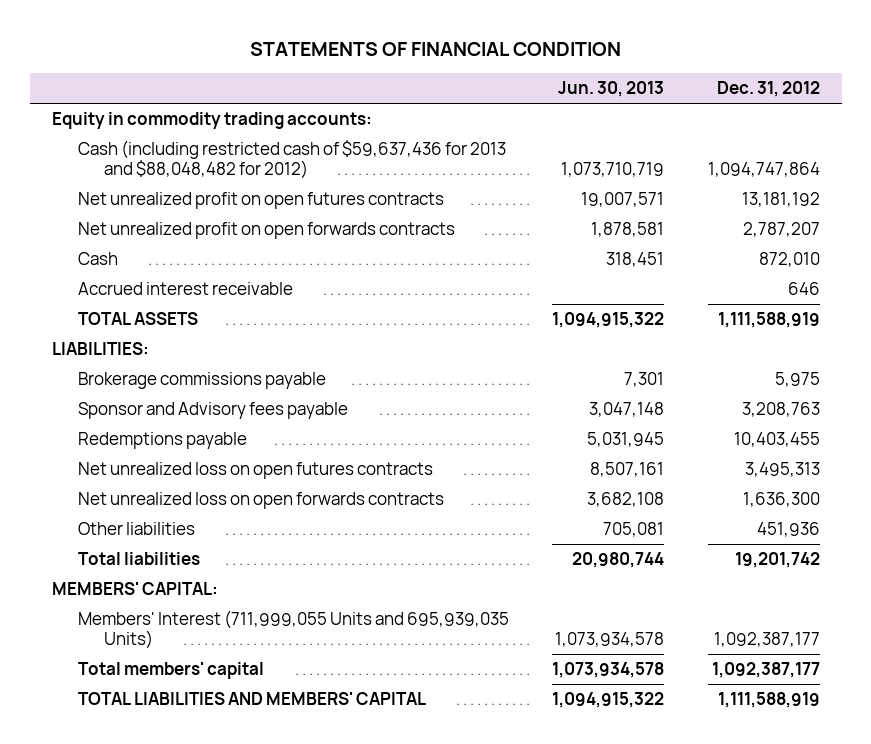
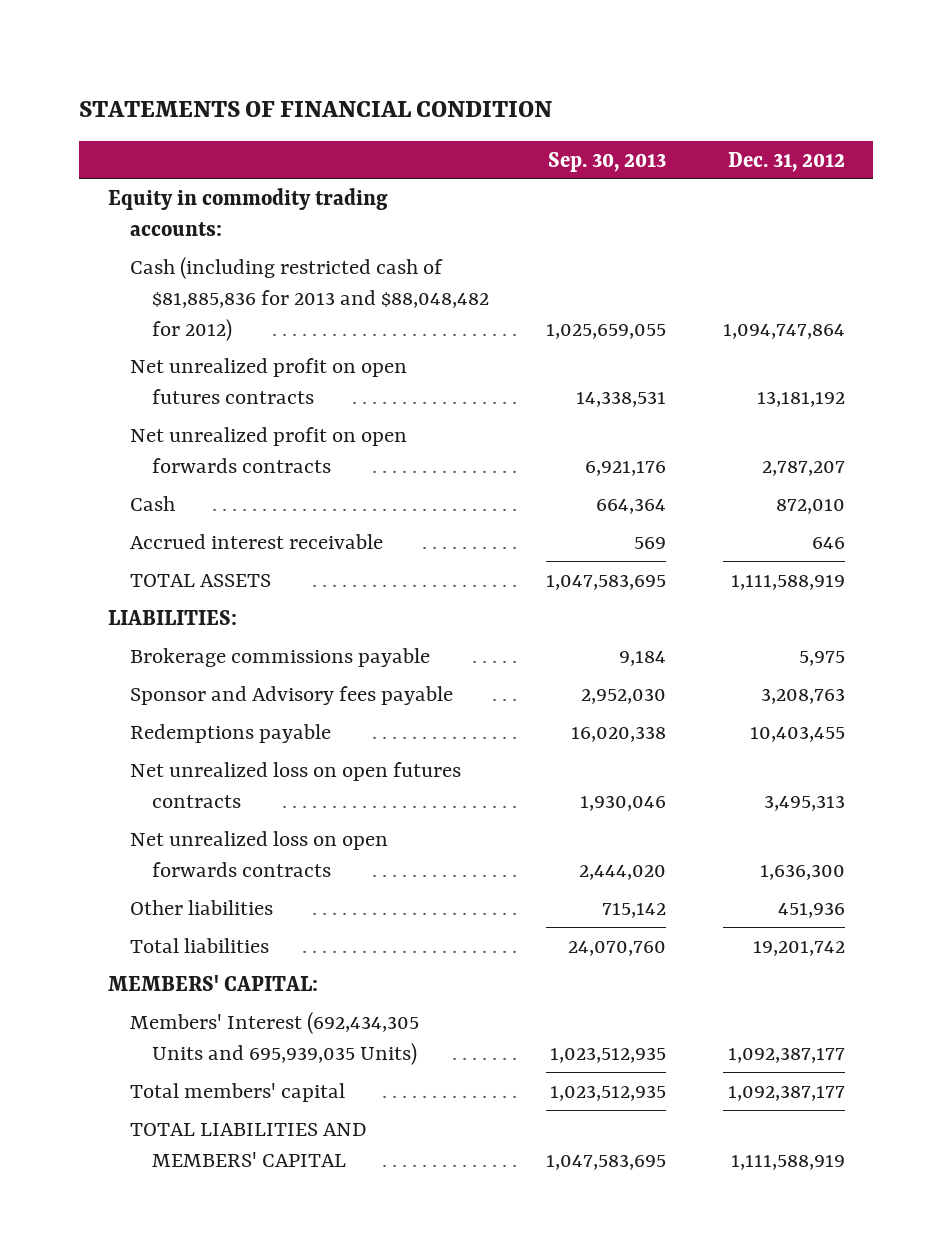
- | Jun. 30, 2013 | Dec. 31, 2012
+ | Sep. 30, 2013 | Dec. 31, 2012
- Cash (including restricted cash of $59,637,436 for 2013 and $88,048,482 for 2012) | 1,073,710,719 | 1,094,747,864
+ Cash (including restricted cash of $81,885,836 for 2013 and $88,048,482 for 2012) | 1,025,659,055 | 1,094,747,864
- Members' Interest (711,999,055 Units and 695,939,035 Units) | 1,073,934,578 | 1,092,387,177
+ Members' Interest (692,434,305 Units and 695,939,035 Units) | 1,023,512,935 | 1,092,387,177

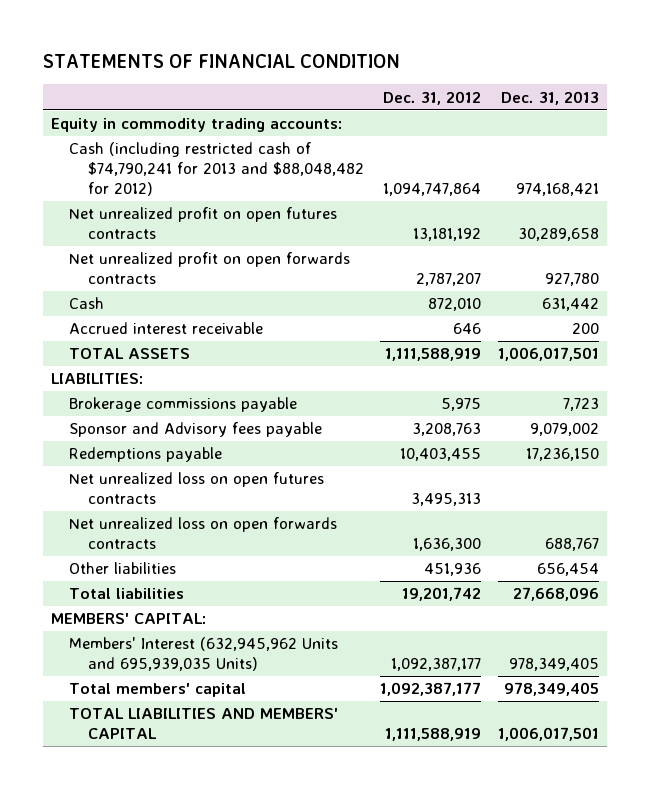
- | Sep. 30, 2013 | Dec. 31, 2012
+ | Dec. 31, 2012 | Dec. 31, 2013
- Cash (including restricted cash of $81,885,836 for 2013 and $88,048,482 for 2012) | 1,025,659,055 | 1,094,747,864
+ Cash (including restricted cash of $74,790,241 for 2013 and $88,048,482 for 2012) | 1,094,747,864 | 974,168,421
- Members' Interest (692,434,305 Units and 695,939,035 Units) | 1,023,512,935 | 1,092,387,177
+ Members' Interest (632,945,962 Units and 695,939,035 Units) | 1,092,387,177 | 978,349,405

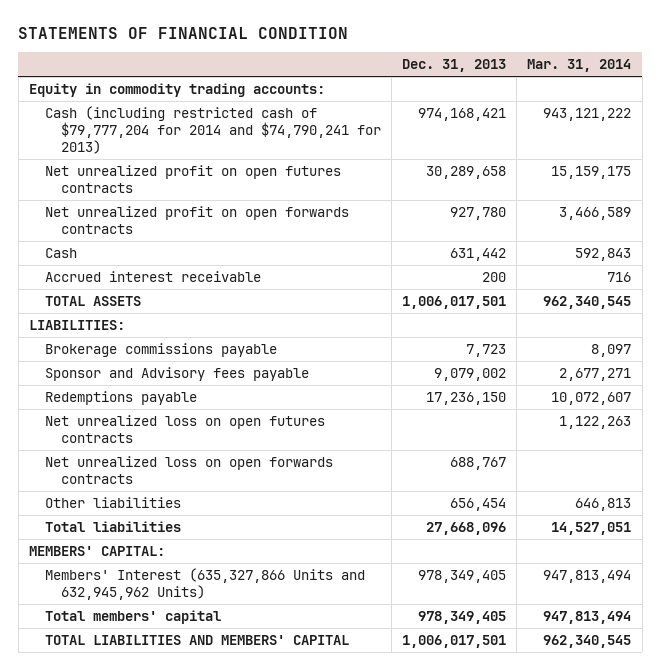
- | Dec. 31, 2012 | Dec. 31, 2013
+ | Dec. 31, 2013 | Mar. 31, 2014
- Cash (including restricted cash of $74,790,241 for 2013 and $88,048,482 for 2012) | 1,094,747,864 | 974,168,421
+ Cash (including restricted cash of $79,777,204 for 2014 and $74,790,241 for 2013) | 974,168,421 | 943,121,222
- Members' Interest (632,945,962 Units and 695,939,035 Units) | 1,092,387,177 | 978,349,405
+ Members' Interest (635,327,866 Units and 632,945,962 Units) | 978,349,405 | 947,813,494

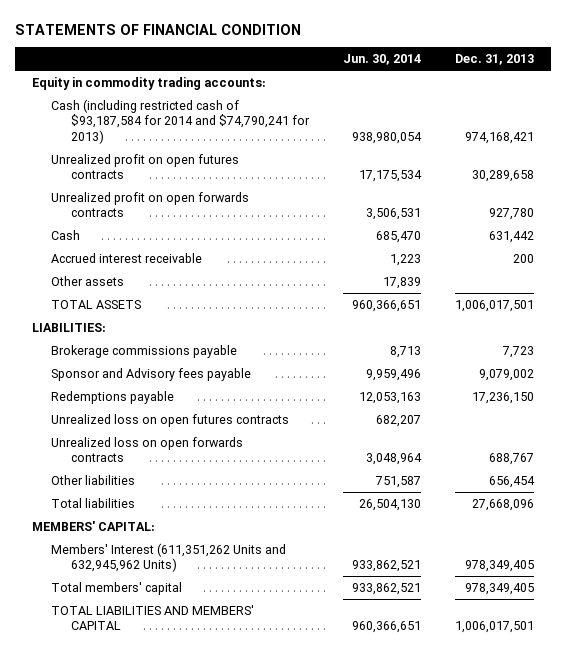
- | Dec. 31, 2013 | Mar. 31, 2014
+ | Jun. 30, 2014 | Dec. 31, 2013
- Cash (including restricted cash of $79,777,204 for 2014 and $74,790,241 for 2013) | 974,168,421 | 943,121,222
- Net unrealized profit on open futures contracts | 30,289,658 | 15,159,175
- Net unrealized profit on open forwards contracts | 927,780 | 3,466,589
+ Cash (including restricted cash of $93,187,584 for 2014 and $74,790,241 for 2013) | 938,980,054 | 974,168,421
+ Unrealized profit on open futures contracts | 17,175,534 | 30,289,658
+ Unrealized profit on open forwards contracts | 3,506,531 | 927,780
+ Other assets | 17,839 |
- Net unrealized loss on open futures contracts | | 1,122,263
- Net unrealized loss on open forwards contracts | 688,767 |
+ Unrealized loss on open futures contracts | 682,207 |
+ Unrealized loss on open forwards contracts | 3,048,964 | 688,767
- Members' Interest (635,327,866 Units and 632,945,962 Units) | 978,349,405 | 947,813,494
+ Members' Interest (611,351,262 Units and 632,945,962 Units) | 933,862,521 | 978,349,405

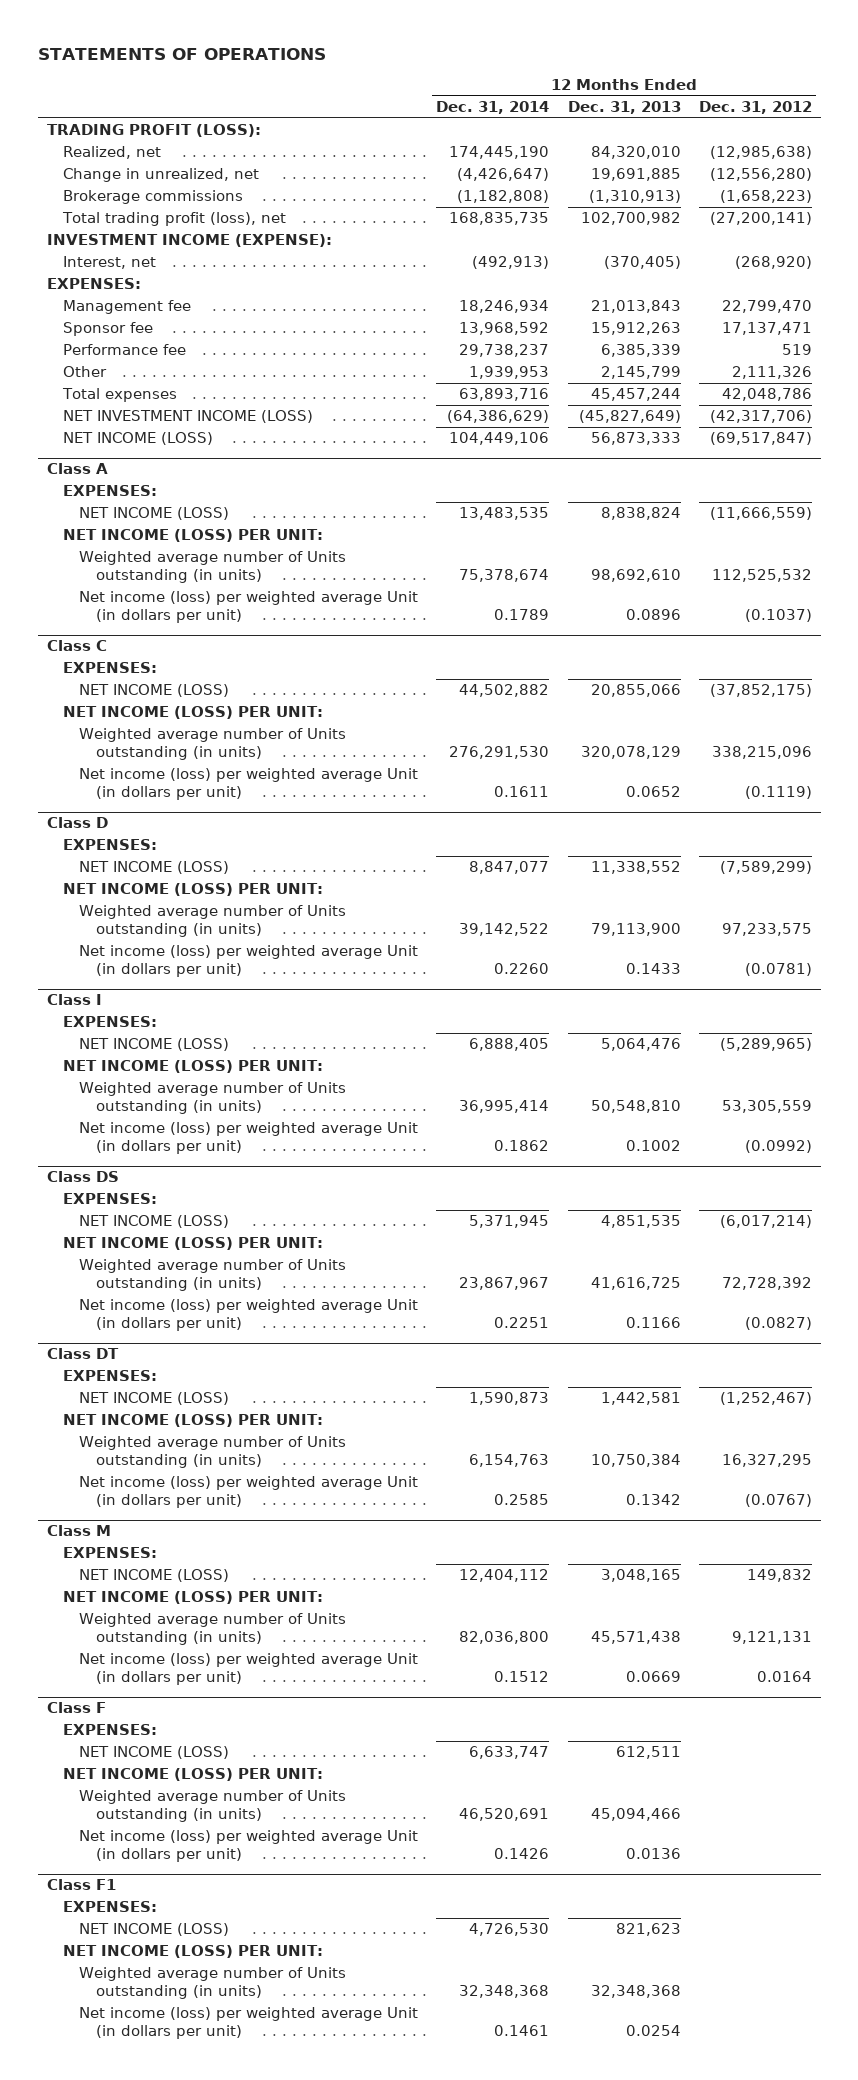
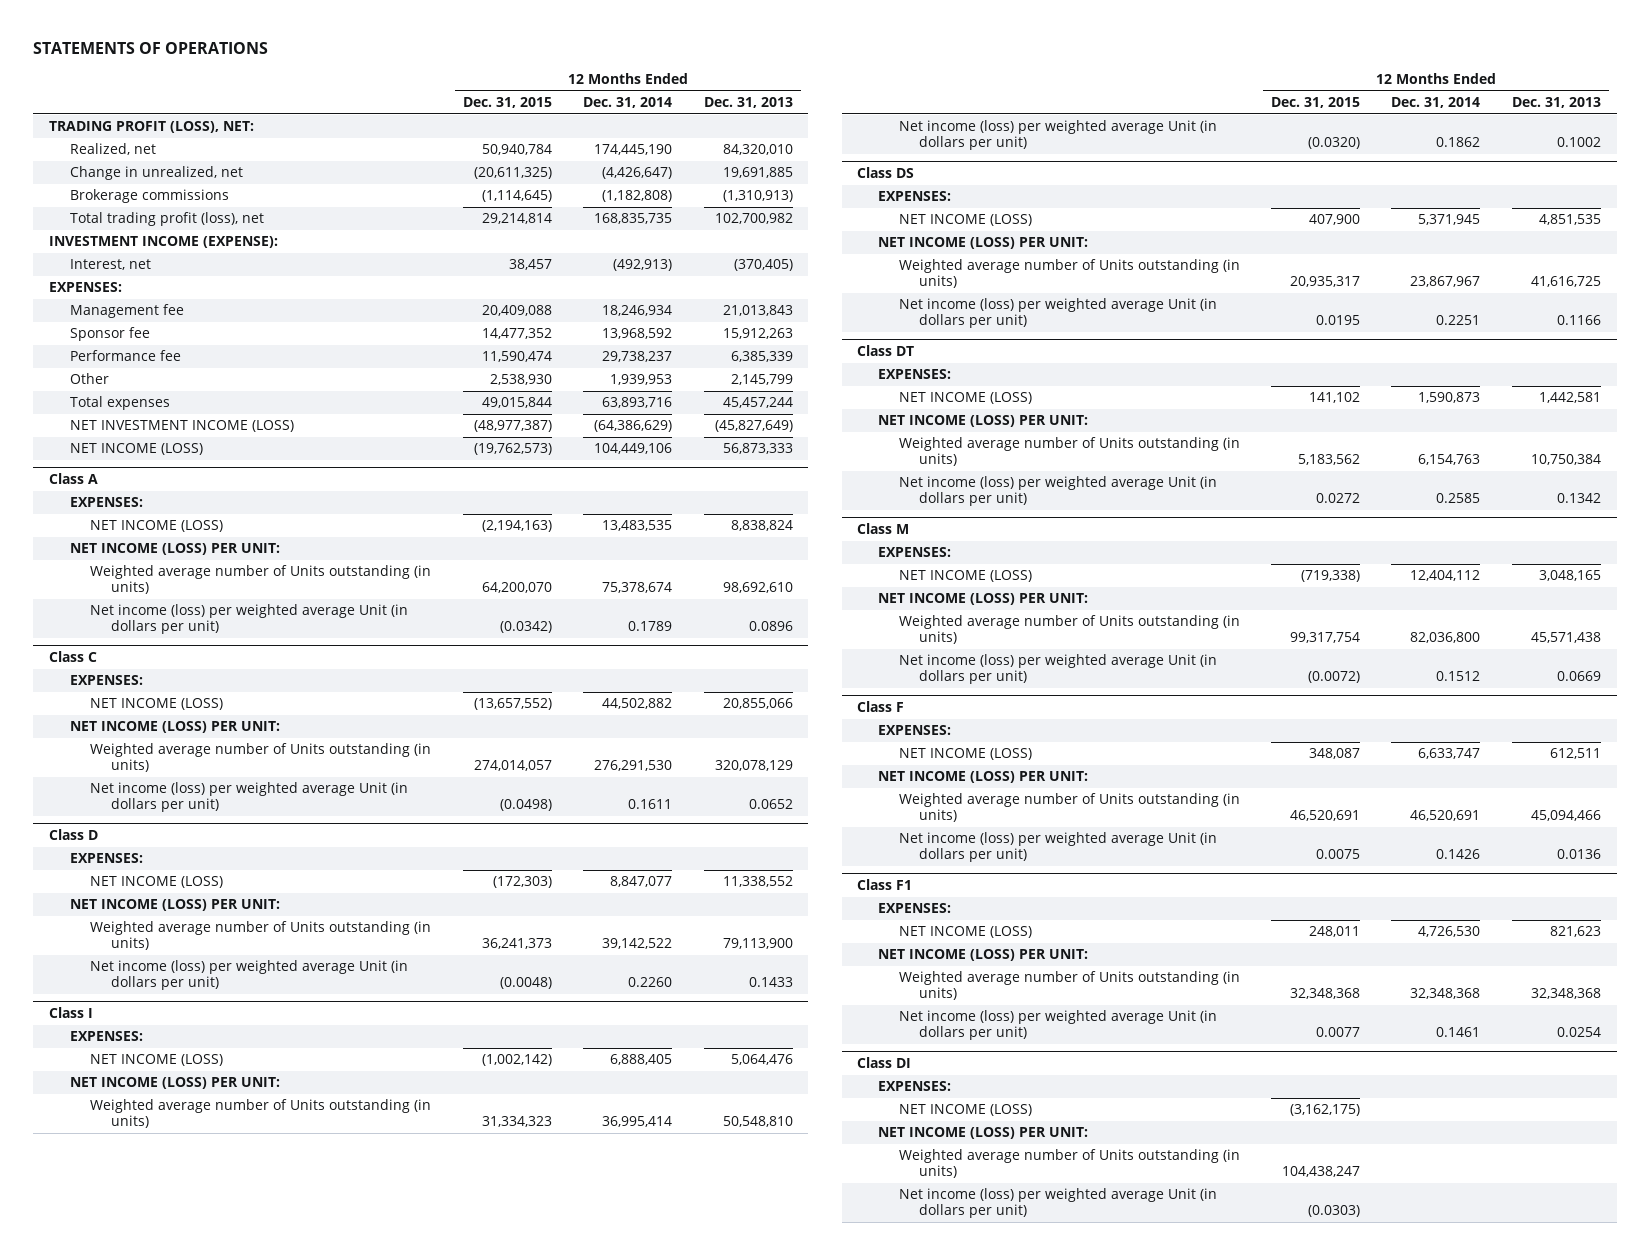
- | 12 Months Ended Dec. 31, 2014 | 12 Months Ended Dec. 31, 2013 | 12 Months Ended Dec. 31, 2012
+ | 12 Months Ended Dec. 31, 2015 | 12 Months Ended Dec. 31, 2014 | 12 Months Ended Dec. 31, 2013
- TRADING PROFIT (LOSS):
+ TRADING PROFIT (LOSS), NET:
+ Class DI
+ EXPENSES:
+ NET INCOME (LOSS) | (3,162,175) | |
+ NET INCOME (LOSS) PER UNIT:
+ Weighted average number of Units outstanding (in units) | 104,438,247 | |
+ Net income (loss) per weighted average Unit (in dollars per unit) | (0.0303) | |

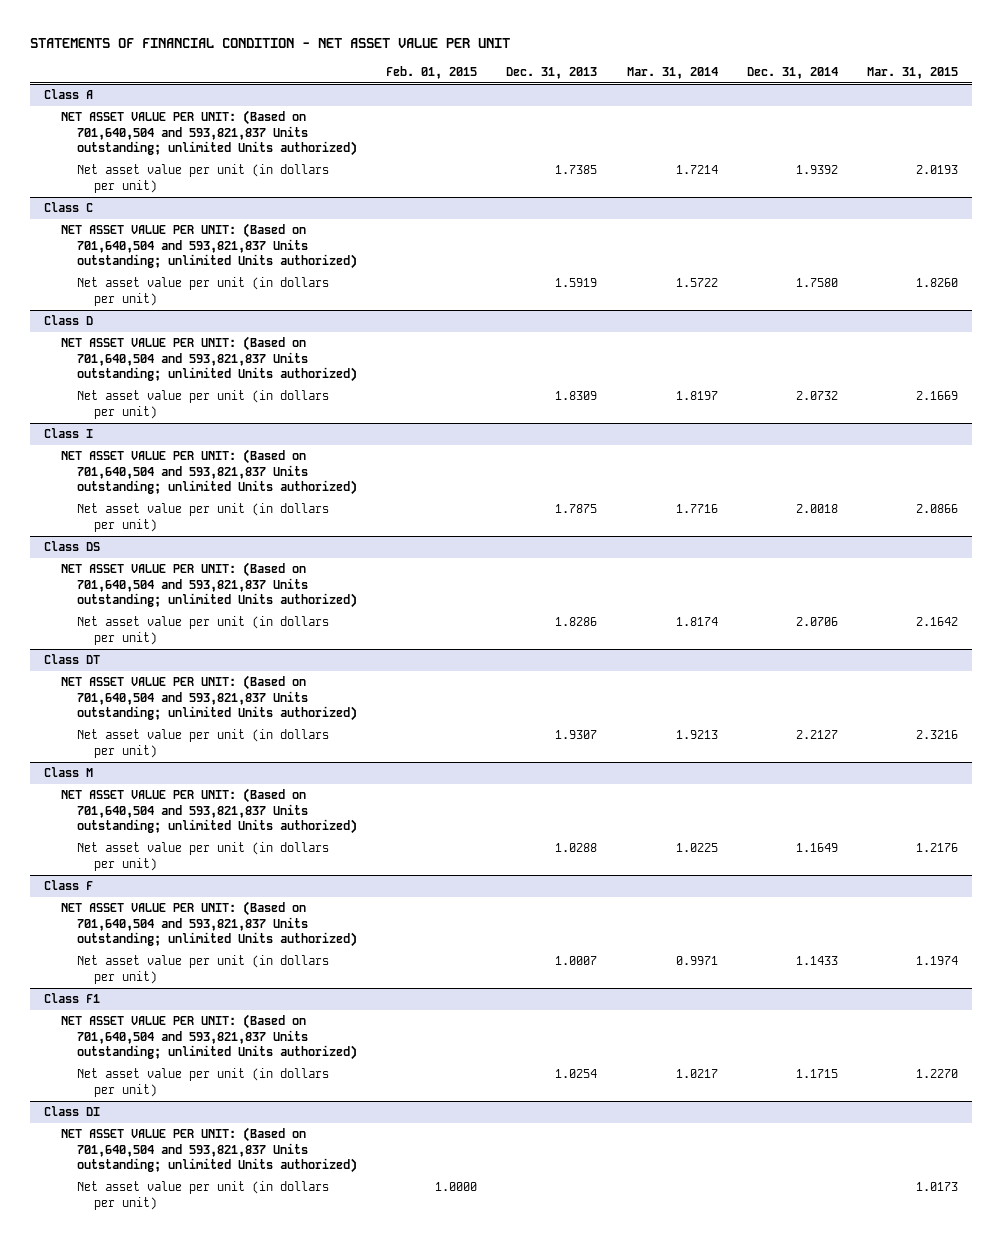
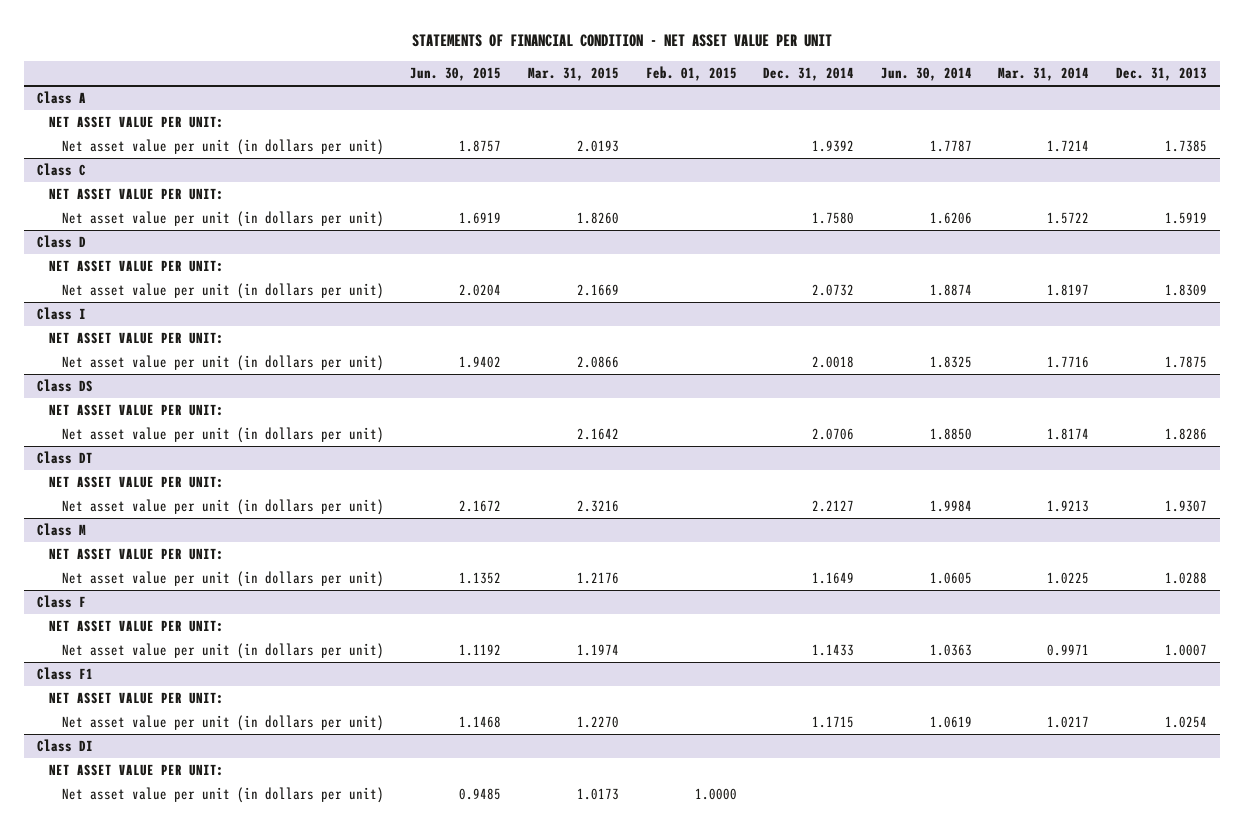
- | Feb. 01, 2015 | Dec. 31, 2013 | Mar. 31, 2014 | Dec. 31, 2014 | Mar. 31, 2015
+ | Jun. 30, 2015 | Mar. 31, 2015 | Feb. 01, 2015 | Dec. 31, 2014 | Jun. 30, 2014 | Mar. 31, 2014 | Dec. 31, 2013
@ Class A
- NET ASSET VALUE PER UNIT: (Based on 701,640,504 and 593,821,837 Units outstanding; unlimited Units authorized)
+ NET ASSET VALUE PER UNIT:
@ Class C
- NET ASSET VALUE PER UNIT: (Based on 701,640,504 and 593,821,837 Units outstanding; unlimited Units authorized)
+ NET ASSET VALUE PER UNIT:
@ Class D
- NET ASSET VALUE PER UNIT: (Based on 701,640,504 and 593,821,837 Units outstanding; unlimited Units authorized)
+ NET ASSET VALUE PER UNIT:
@ Class I
- NET ASSET VALUE PER UNIT: (Based on 701,640,504 and 593,821,837 Units outstanding; unlimited Units authorized)
+ NET ASSET VALUE PER UNIT:
@ Class DS
- NET ASSET VALUE PER UNIT: (Based on 701,640,504 and 593,821,837 Units outstanding; unlimited Units authorized)
+ NET ASSET VALUE PER UNIT:
@ Class DT
- NET ASSET VALUE PER UNIT: (Based on 701,640,504 and 593,821,837 Units outstanding; unlimited Units authorized)
+ NET ASSET VALUE PER UNIT:
@ Class M
- NET ASSET VALUE PER UNIT: (Based on 701,640,504 and 593,821,837 Units outstanding; unlimited Units authorized)
+ NET ASSET VALUE PER UNIT:
@ Class F
- NET ASSET VALUE PER UNIT: (Based on 701,640,504 and 593,821,837 Units outstanding; unlimited Units authorized)
+ NET ASSET VALUE PER UNIT:
@ Class F1
- NET ASSET VALUE PER UNIT: (Based on 701,640,504 and 593,821,837 Units outstanding; unlimited Units authorized)
+ NET ASSET VALUE PER UNIT:
@ Class DI
- NET ASSET VALUE PER UNIT: (Based on 701,640,504 and 593,821,837 Units outstanding; unlimited Units authorized)
+ NET ASSET VALUE PER UNIT:

